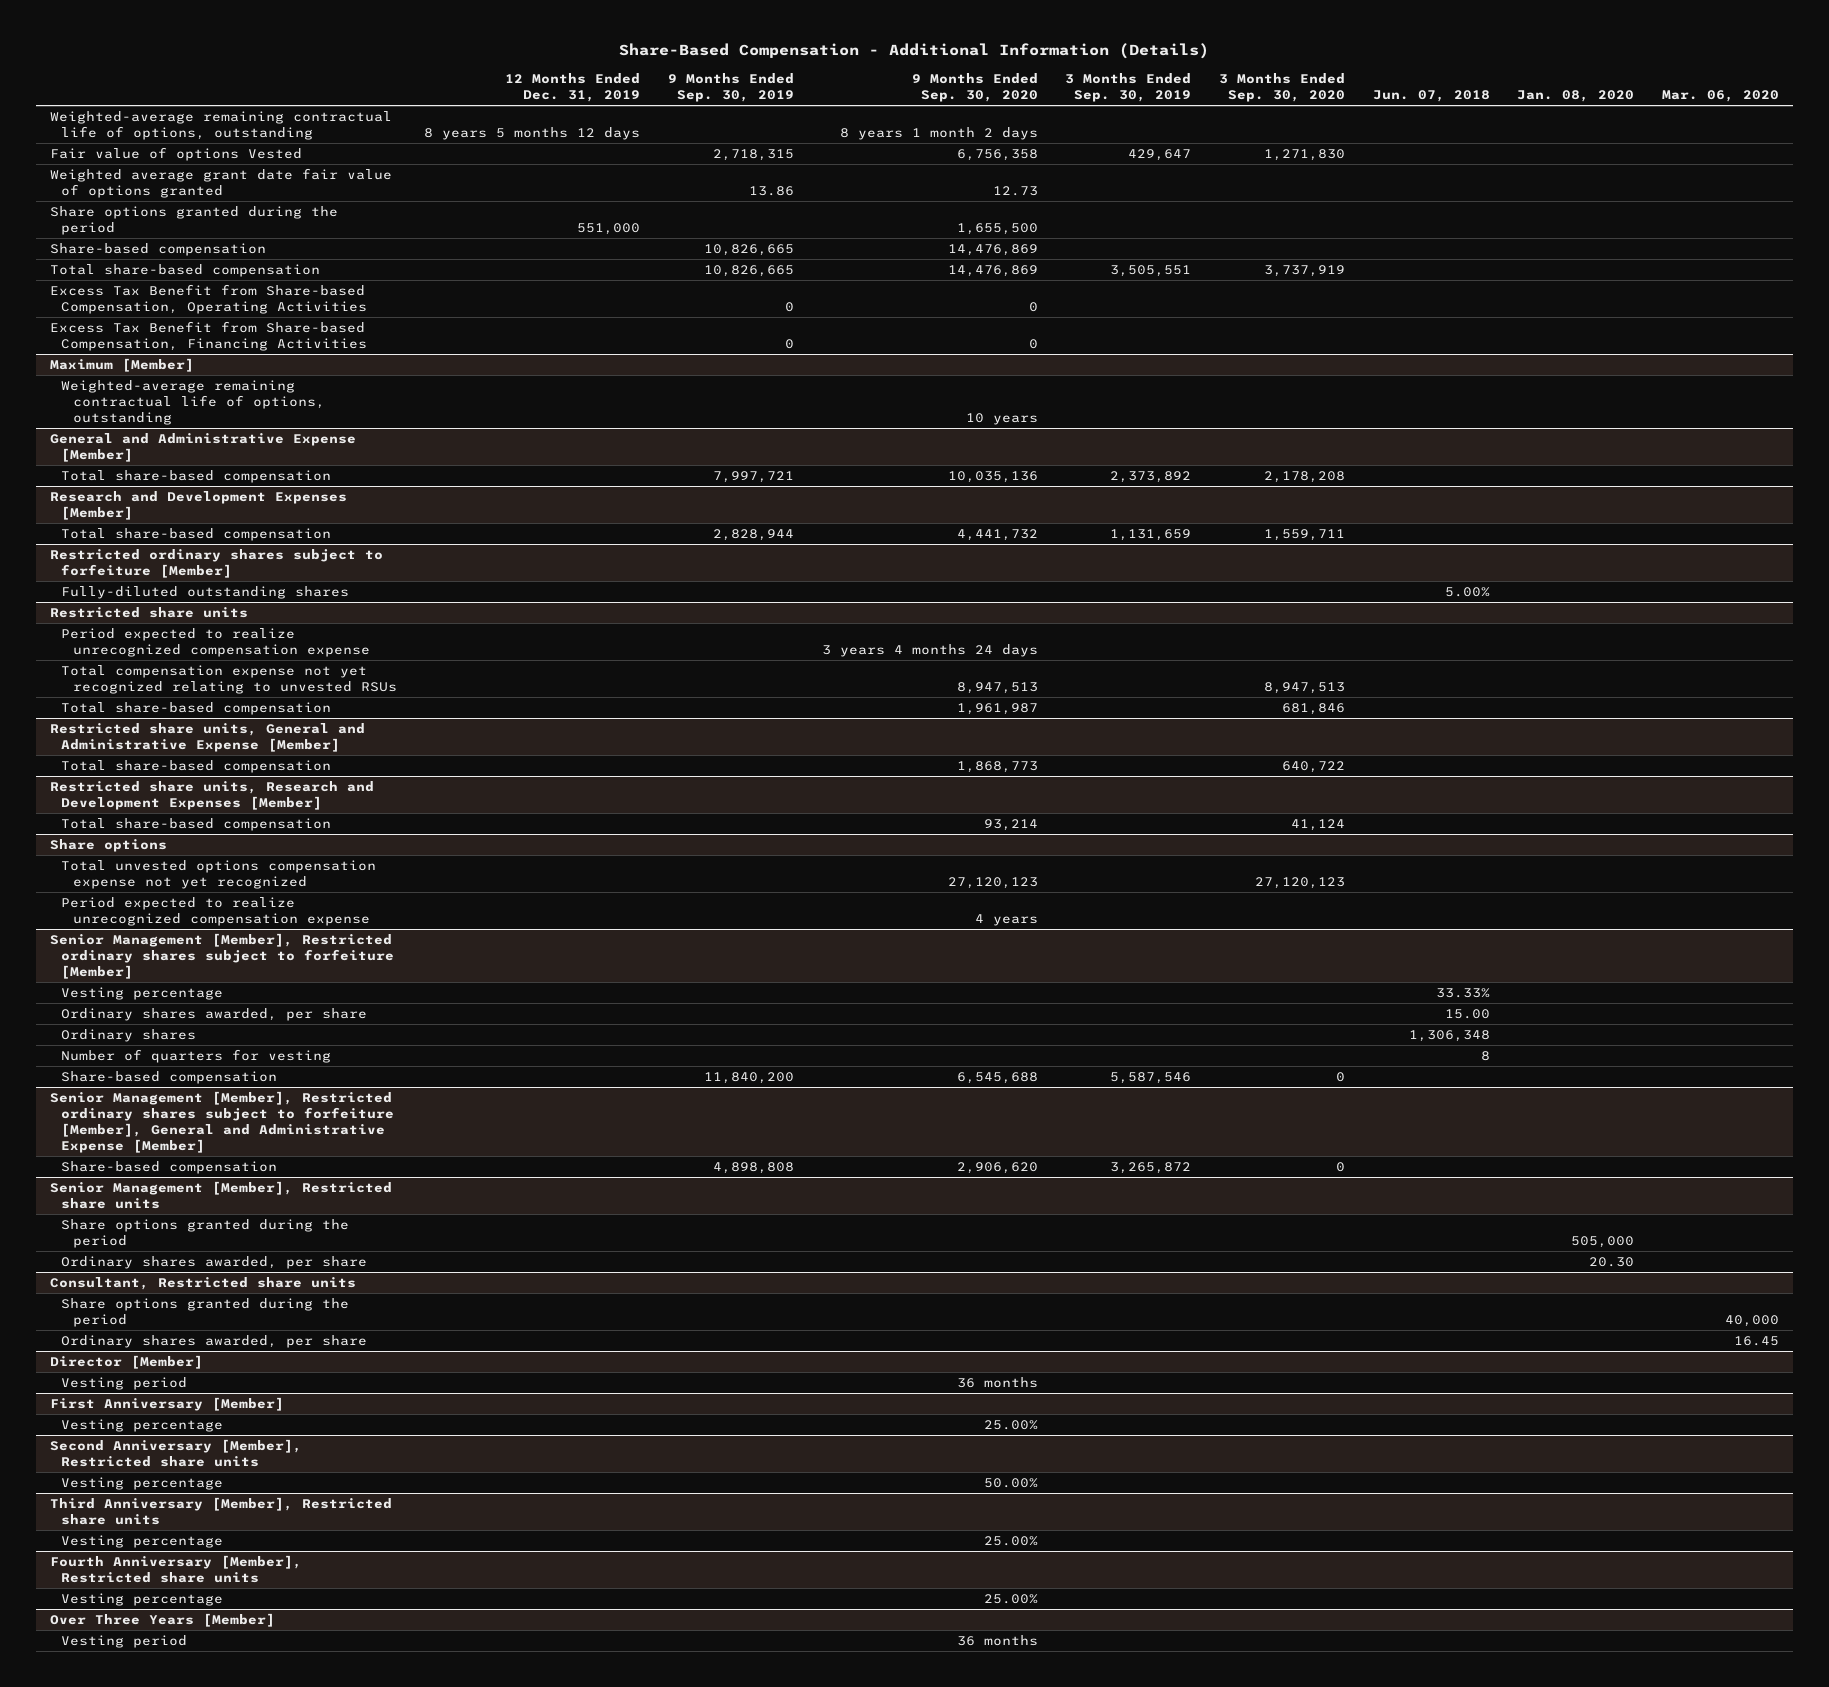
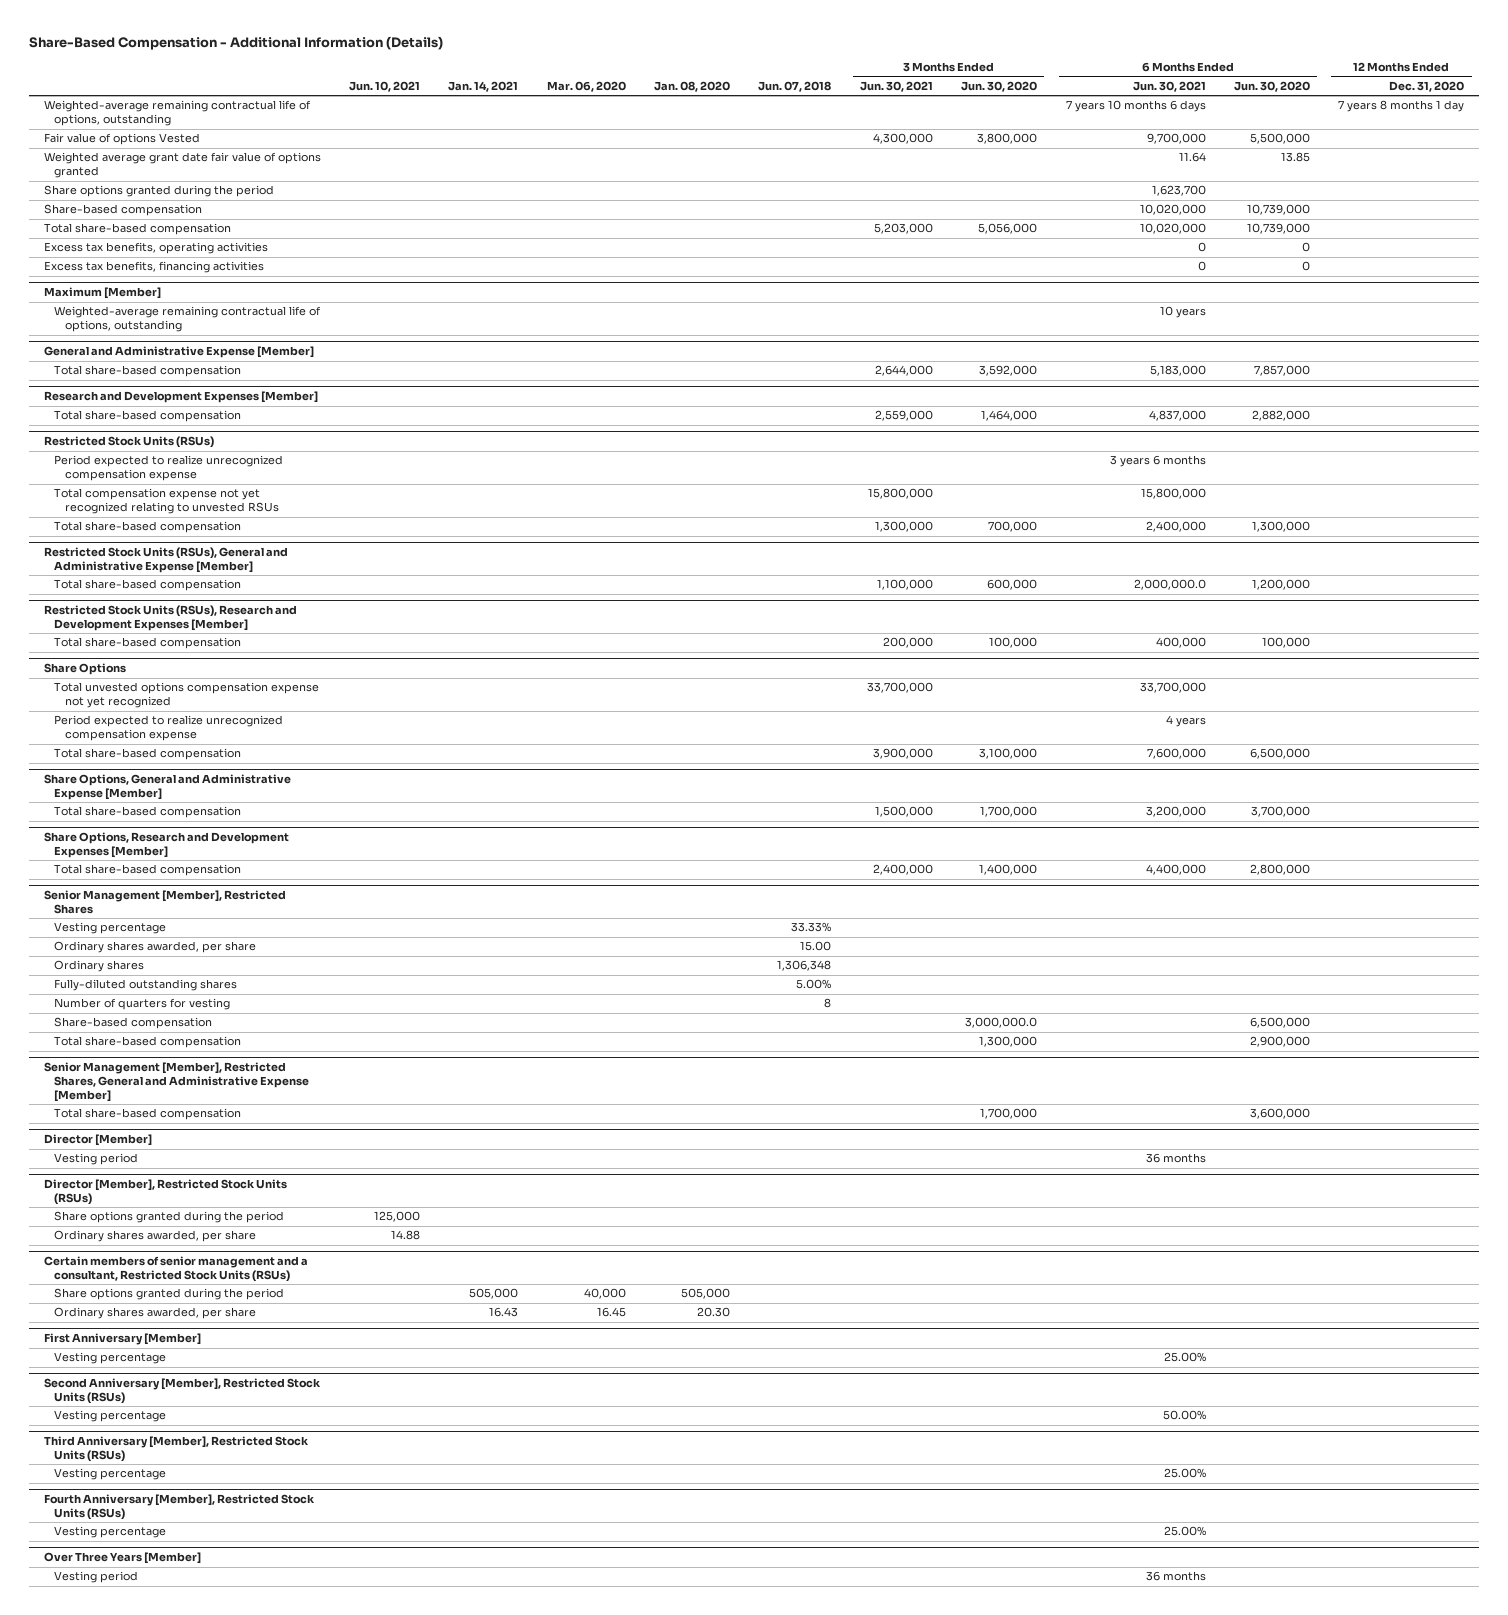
- | 12 Months Ended Dec. 31, 2019 | 9 Months Ended Sep. 30, 2019 | 9 Months Ended Sep. 30, 2020 | 3 Months Ended Sep. 30, 2019 | 3 Months Ended Sep. 30, 2020 | Jun. 07, 2018 | Jan. 08, 2020 | Mar. 06, 2020
+ | Jun. 10, 2021 | Jan. 14, 2021 | Mar. 06, 2020 | Jan. 08, 2020 | Jun. 07, 2018 | 3 Months Ended Jun. 30, 2021 | 3 Months Ended Jun. 30, 2020 | 6 Months Ended Jun. 30, 2021 | 6 Months Ended Jun. 30, 2020 | 12 Months Ended Dec. 31, 2020
- Excess Tax Benefit from Share-based Compensation, Operating Activities | | 0 | 0 | | | | |
- Excess Tax Benefit from Share-based Compensation, Financing Activities | | 0 | 0 | | | | |
+ Excess tax benefits, operating activities | | | | | | | | 0 | 0 |
+ Excess tax benefits, financing activities | | | | | | | | 0 | 0 |
- Restricted ordinary shares subject to forfeiture [Member]
- Fully-diluted outstanding shares | | | | | | 5.00% | |
- Restricted share units
+ Restricted Stock Units (RSUs)
- Restricted share units, General and Administrative Expense [Member]
+ Restricted Stock Units (RSUs), General and Administrative Expense [Member]
- Restricted share units, Research and Development Expenses [Member]
+ Restricted Stock Units (RSUs), Research and Development Expenses [Member]
- Share options
+ Share Options
- Senior Management [Member], Restricted ordinary shares subject to forfeiture [Member]
+ Total share-based compensation | | | | | | 3,900,000 | 3,100,000 | 7,600,000 | 6,500,000 |
+ Share Options, General and Administrative Expense [Member]
+ Total share-based compensation | | | | | | 1,500,000 | 1,700,000 | 3,200,000 | 3,700,000 |
+ Share Options, Research and Development Expenses [Member]
+ Total share-based compensation | | | | | | 2,400,000 | 1,400,000 | 4,400,000 | 2,800,000 |
+ Senior Management [Member], Restricted Shares
+ Fully-diluted outstanding shares | | | | | 5.00% | | | | |
- Senior Management [Member], Restricted ordinary shares subject to forfeiture [Member], General and Administrative Expense [Member]
- Share-based compensation | | 4,898,808 | 2,906,620 | 3,265,872 | 0 | | |
- Senior Management [Member], Restricted share units
- Share options granted during the period | | | | | | | 505,000 |
- Ordinary shares awarded, per share | | | | | | | 20.30 |
- Consultant, Restricted share units
- Share options granted during the period | | | | | | | | 40,000
- Ordinary shares awarded, per share | | | | | | | | 16.45
+ Total share-based compensation | | | | | | | 1,300,000 | | 2,900,000 |
+ Senior Management [Member], Restricted Shares, General and Administrative Expense [Member]
+ Total share-based compensation | | | | | | | 1,700,000 | | 3,600,000 |
+ Director [Member], Restricted Stock Units (RSUs)
+ Share options granted during the period | 125,000 | | | | | | | | |
+ Ordinary shares awarded, per share | 14.88 | | | | | | | | |
+ Certain members of senior management and a consultant, Restricted Stock Units (RSUs)
+ Share options granted during the period | | 505,000 | 40,000 | 505,000 | | | | | |
+ Ordinary shares awarded, per share | | 16.43 | 16.45 | 20.30 | | | | | |
- Second Anniversary [Member], Restricted share units
+ Second Anniversary [Member], Restricted Stock Units (RSUs)
- Third Anniversary [Member], Restricted share units
+ Third Anniversary [Member], Restricted Stock Units (RSUs)
- Fourth Anniversary [Member], Restricted share units
+ Fourth Anniversary [Member], Restricted Stock Units (RSUs)

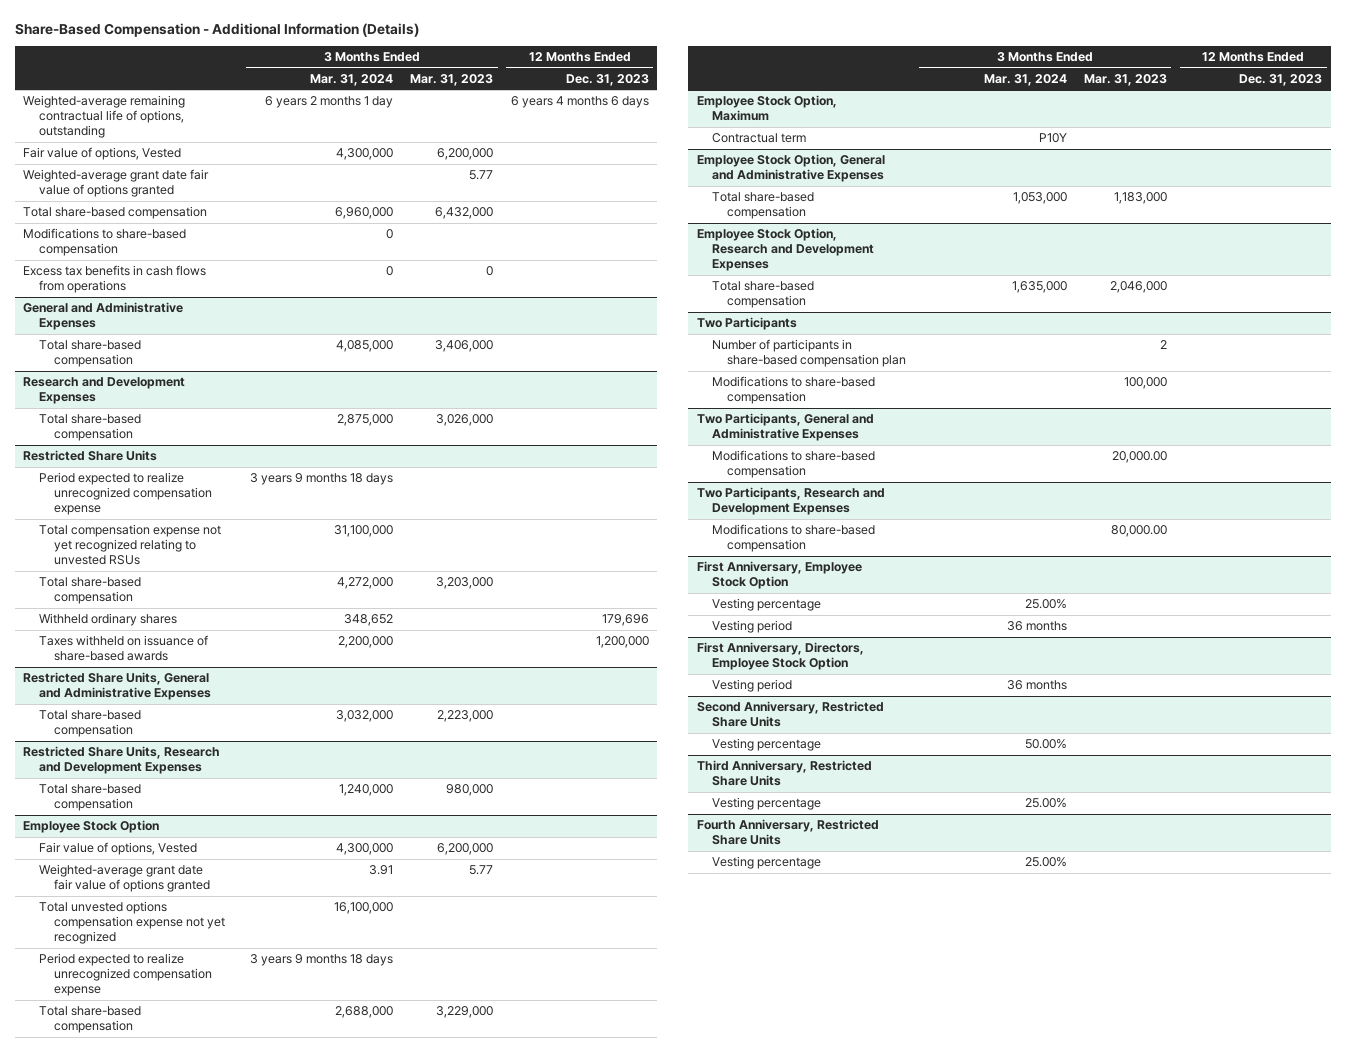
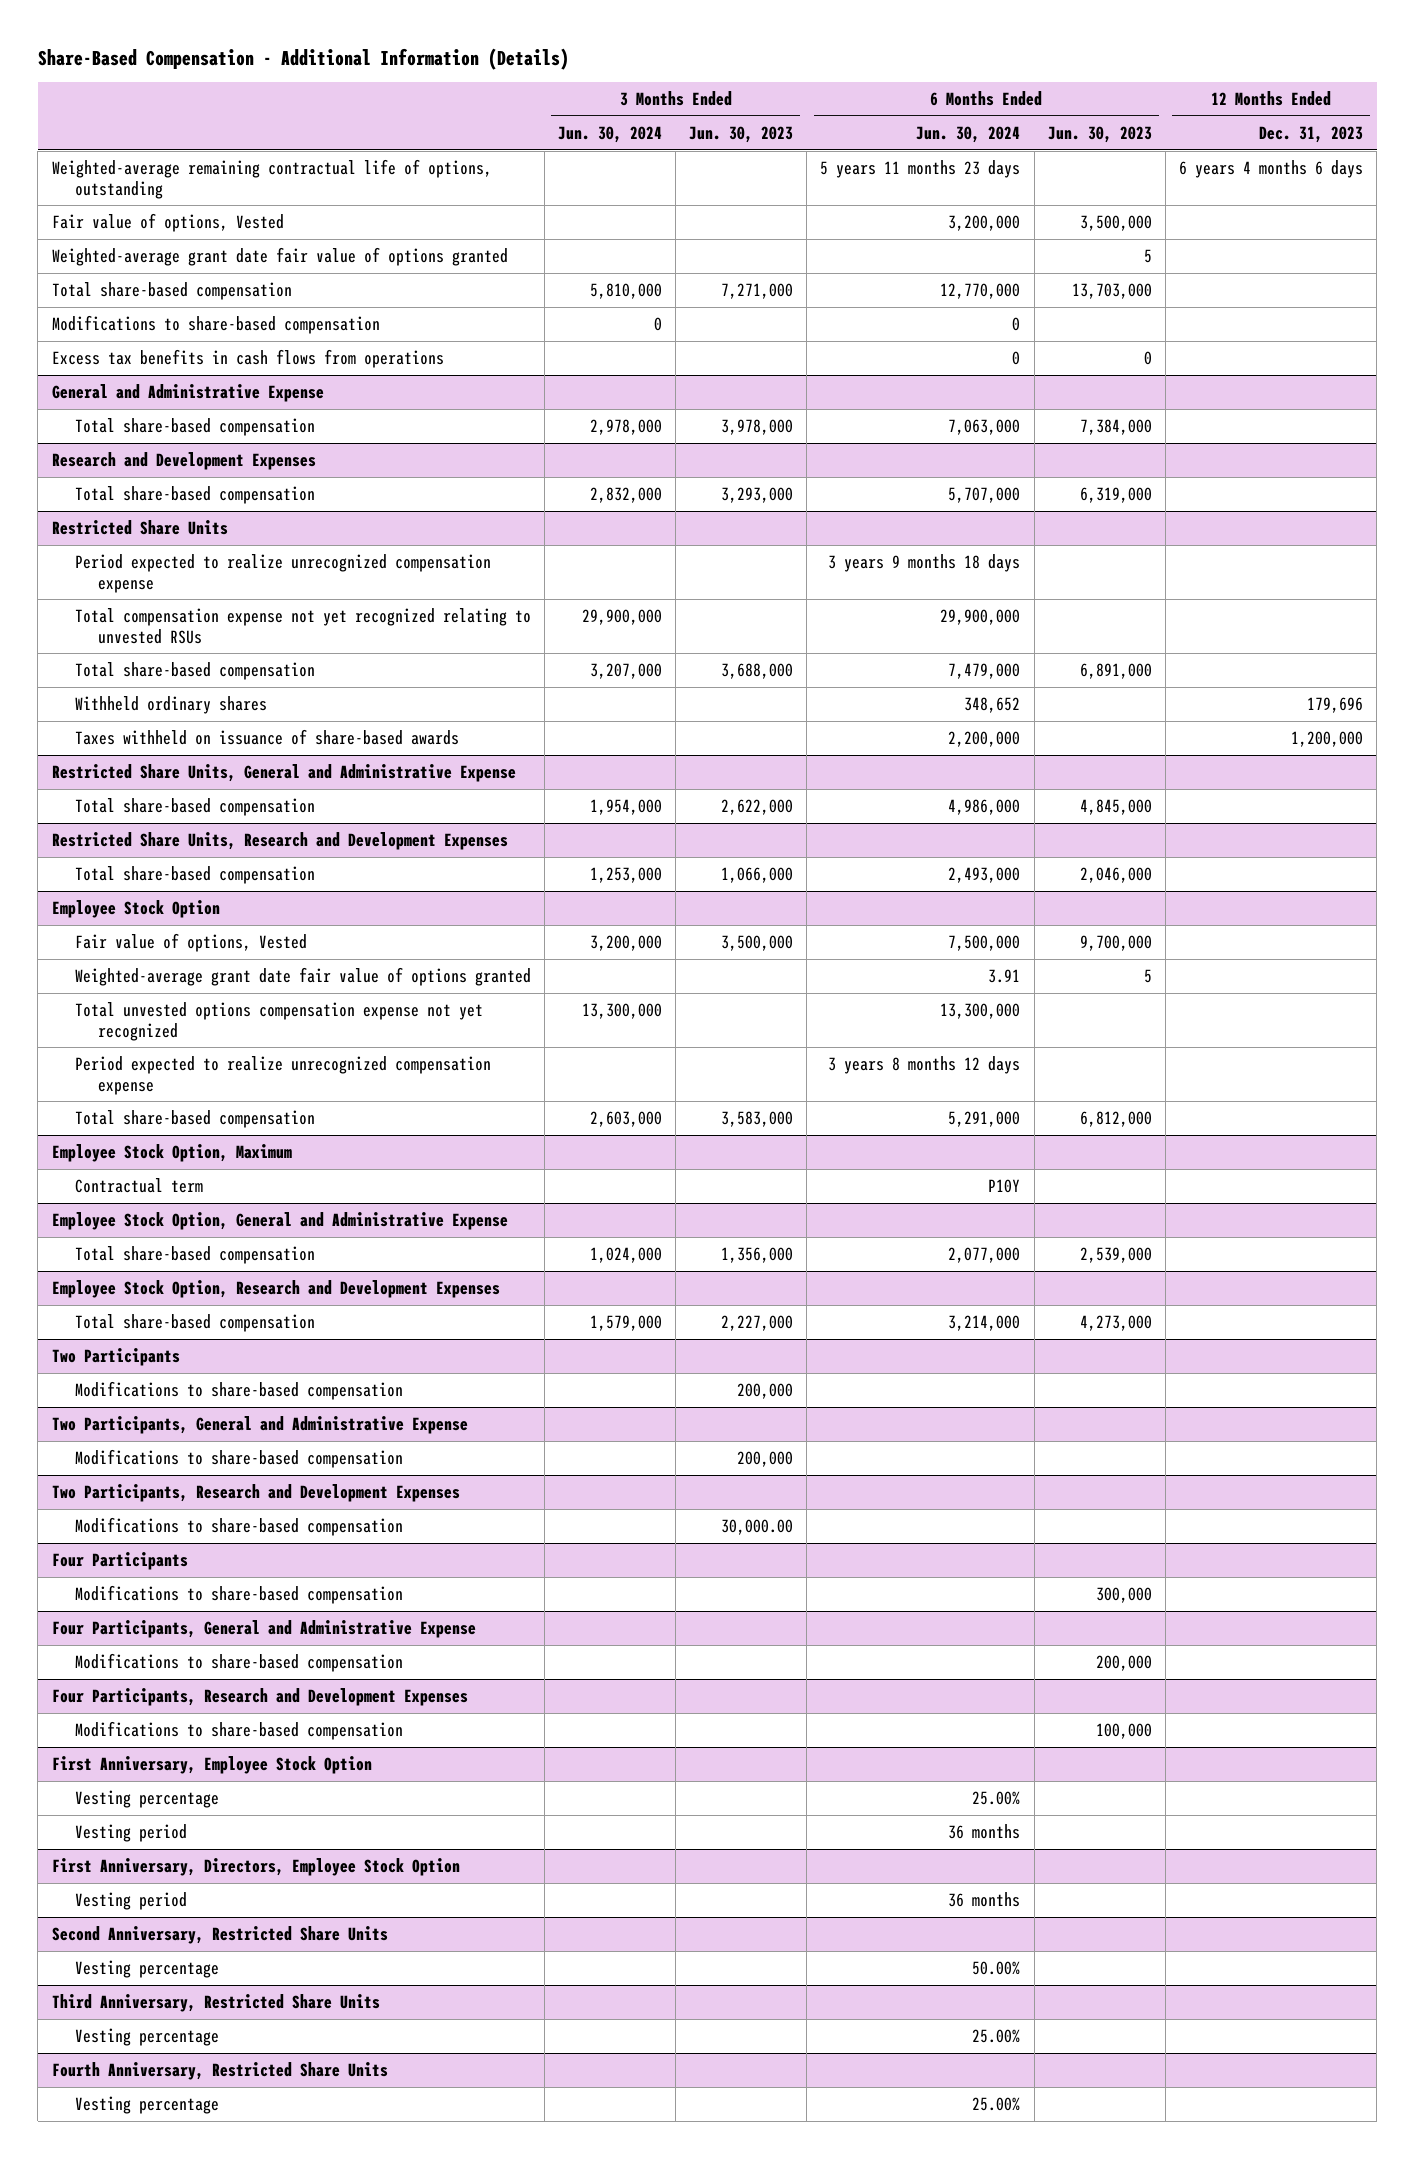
- | 3 Months Ended Mar. 31, 2024 | 3 Months Ended Mar. 31, 2023 | 12 Months Ended Dec. 31, 2023
+ | 3 Months Ended Jun. 30, 2024 | 3 Months Ended Jun. 30, 2023 | 6 Months Ended Jun. 30, 2024 | 6 Months Ended Jun. 30, 2023 | 12 Months Ended Dec. 31, 2023
- General and Administrative Expenses
+ General and Administrative Expense
- Restricted Share Units, General and Administrative Expenses
+ Restricted Share Units, General and Administrative Expense
- Employee Stock Option, General and Administrative Expenses
+ Employee Stock Option, General and Administrative Expense
@ Two Participants
- Number of participants in share-based compensation plan | | 2 |
- Two Participants, General and Administrative Expenses
+ Two Participants, General and Administrative Expense
+ Four Participants
+ Modifications to share-based compensation | | | | 300,000 |
+ Four Participants, General and Administrative Expense
+ Modifications to share-based compensation | | | | 200,000 |
+ Four Participants, Research and Development Expenses
+ Modifications to share-based compensation | | | | 100,000 |

